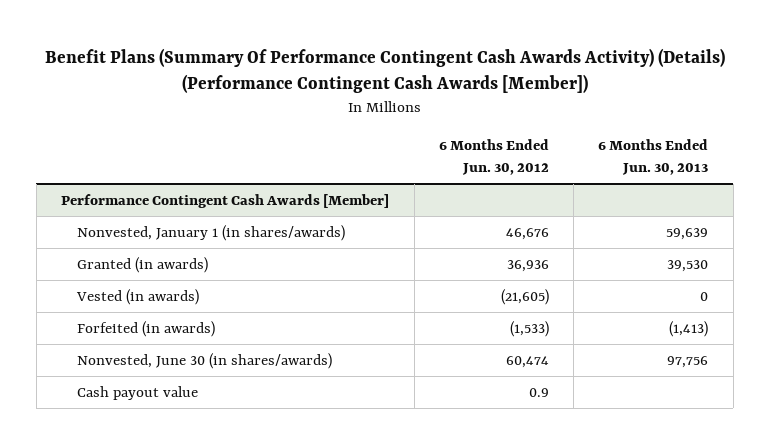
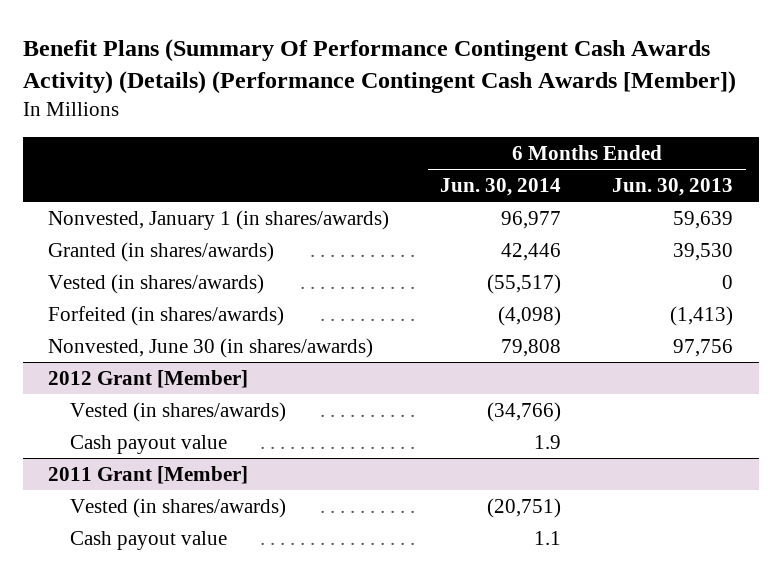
- | 6 Months Ended Jun. 30, 2012 | 6 Months Ended Jun. 30, 2013
+ | 6 Months Ended Jun. 30, 2014 | 6 Months Ended Jun. 30, 2013
- Performance Contingent Cash Awards [Member]
- Granted (in awards) | 36,936 | 39,530
- Vested (in awards) | (21,605) | 0
- Forfeited (in awards) | (1,533) | (1,413)
+ Granted (in shares/awards) | 42,446 | 39,530
+ Vested (in shares/awards) | (55,517) | 0
+ Forfeited (in shares/awards) | (4,098) | (1,413)
- Cash payout value | 0.9 |
+ 2012 Grant [Member]
+ Vested (in shares/awards) | (34,766) |
+ Cash payout value | 1.9 |
+ 2011 Grant [Member]
+ Vested (in shares/awards) | (20,751) |
+ Cash payout value | 1.1 |

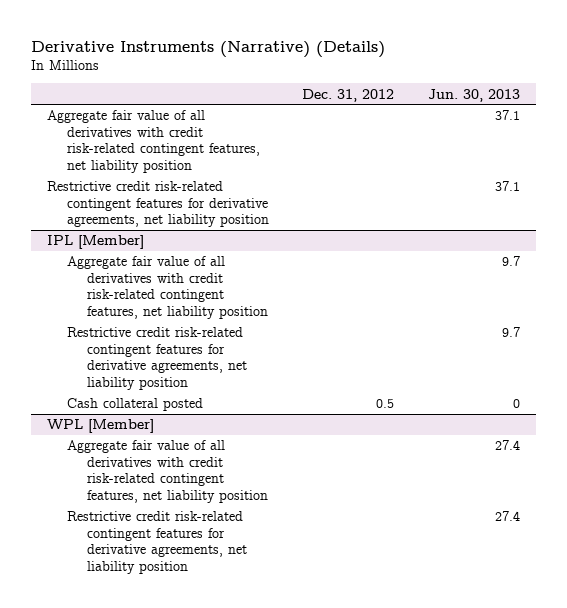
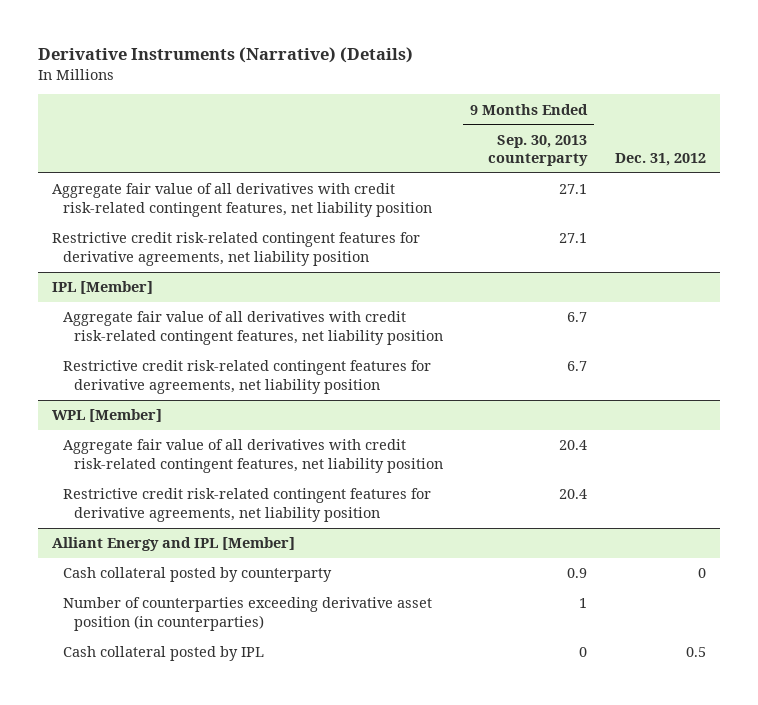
- | Dec. 31, 2012 | Jun. 30, 2013
+ | 9 Months Ended Sep. 30, 2013 counterparty | Dec. 31, 2012
@ IPL [Member]
- Cash collateral posted | 0.5 | 0
+ Alliant Energy and IPL [Member]
+ Cash collateral posted by counterparty | 0.9 | 0
+ Number of counterparties exceeding derivative asset position (in counterparties) | 1 |
+ Cash collateral posted by IPL | 0 | 0.5

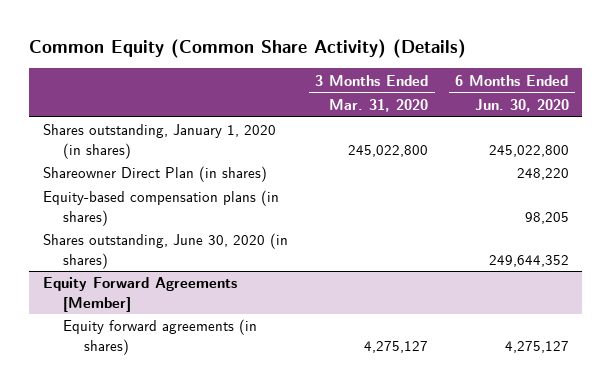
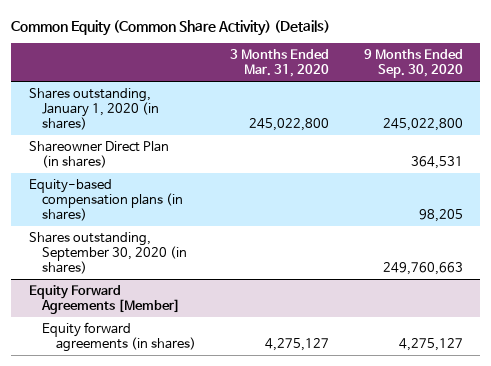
- | 3 Months Ended Mar. 31, 2020 | 6 Months Ended Jun. 30, 2020
+ | 3 Months Ended Mar. 31, 2020 | 9 Months Ended Sep. 30, 2020
- Shares outstanding, June 30, 2020 (in shares) | | 249,644,352
+ Shares outstanding, September 30, 2020 (in shares) | | 249,760,663

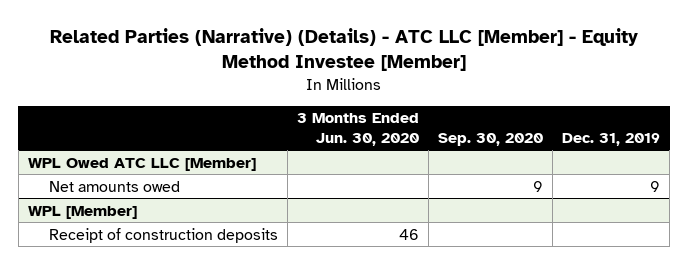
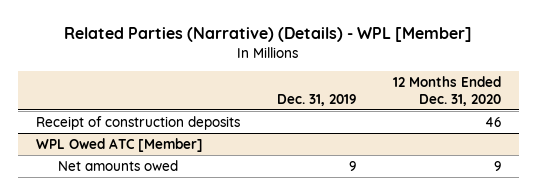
- Related Parties (Narrative) (Details) - ATC LLC [Member] - Equity Method Investee [Member]
+ Related Parties (Narrative) (Details) - WPL [Member]
- | 3 Months Ended Jun. 30, 2020 | Sep. 30, 2020 | Dec. 31, 2019
+ | Dec. 31, 2019 | 12 Months Ended Dec. 31, 2020
- WPL Owed ATC LLC [Member]
- Net amounts owed | | 9 | 9
- WPL [Member]
- Receipt of construction deposits | 46 | |
+ Receipt of construction deposits | | 46
+ WPL Owed ATC [Member]
+ Net amounts owed | 9 | 9

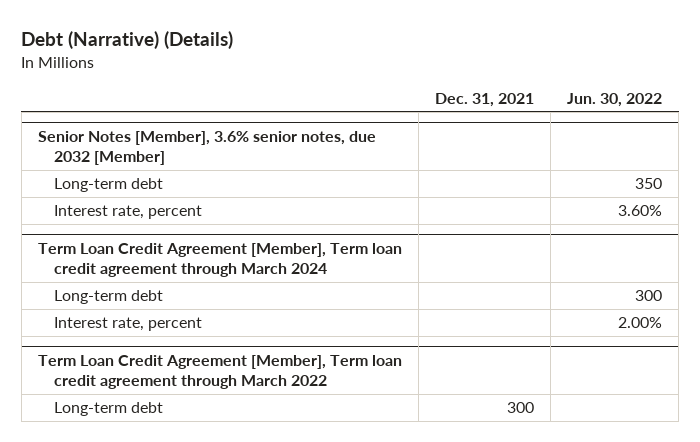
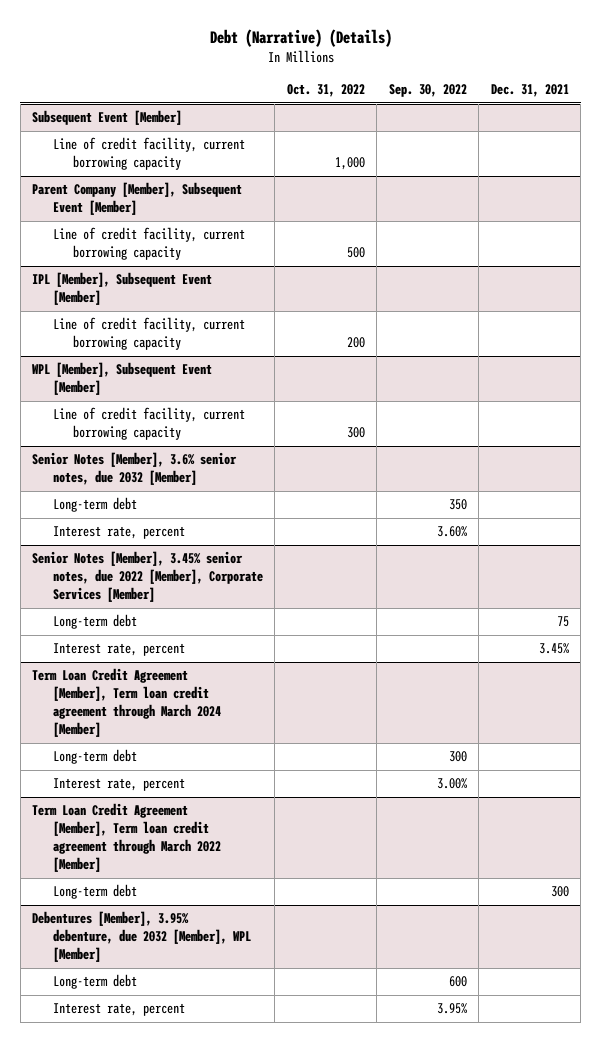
- | Dec. 31, 2021 | Jun. 30, 2022
+ | Oct. 31, 2022 | Sep. 30, 2022 | Dec. 31, 2021
+ Subsequent Event [Member]
+ Line of credit facility, current borrowing capacity | 1,000 | |
+ Parent Company [Member], Subsequent Event [Member]
+ Line of credit facility, current borrowing capacity | 500 | |
+ IPL [Member], Subsequent Event [Member]
+ Line of credit facility, current borrowing capacity | 200 | |
+ WPL [Member], Subsequent Event [Member]
+ Line of credit facility, current borrowing capacity | 300 | |
- Term Loan Credit Agreement [Member], Term loan credit agreement through March 2024
+ Senior Notes [Member], 3.45% senior notes, due 2022 [Member], Corporate Services [Member]
+ Long-term debt | | | 75
+ Interest rate, percent | | | 3.45%
+ Term Loan Credit Agreement [Member], Term loan credit agreement through March 2024 [Member]
- Term Loan Credit Agreement [Member], Term loan credit agreement through March 2022
+ Term Loan Credit Agreement [Member], Term loan credit agreement through March 2022 [Member]
+ Debentures [Member], 3.95% debenture, due 2032 [Member], WPL [Member]
+ Long-term debt | | 600 |
+ Interest rate, percent | | 3.95% |

